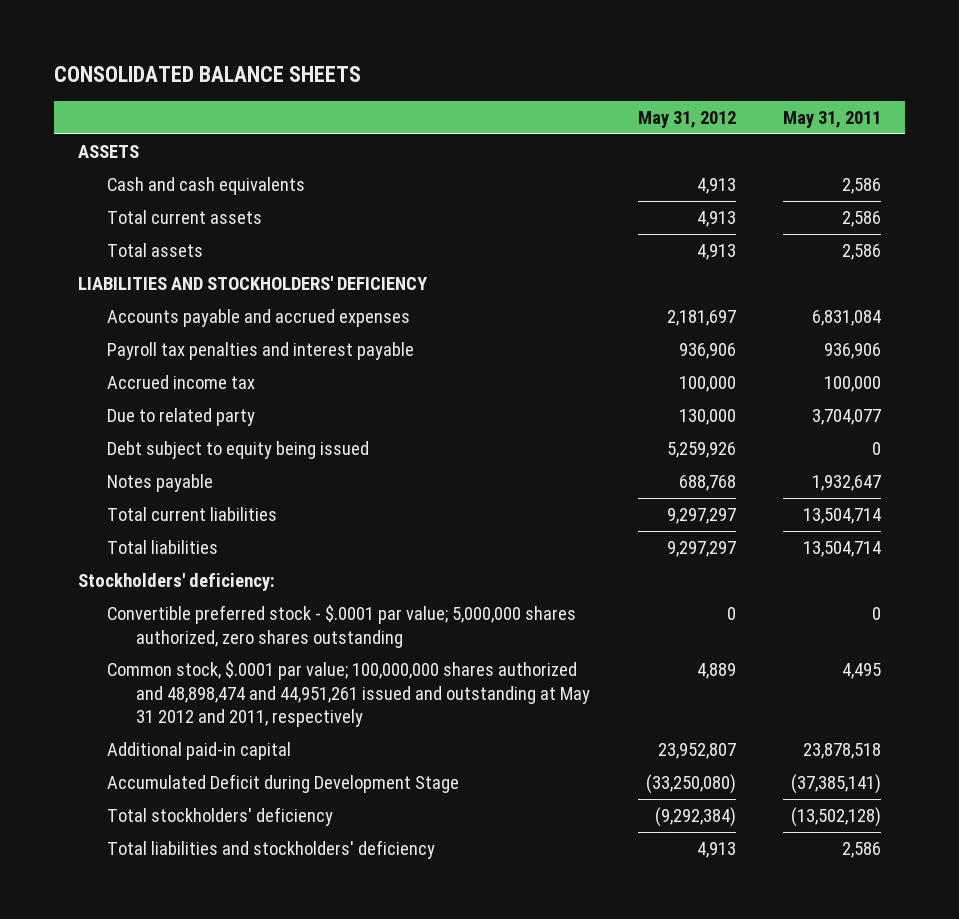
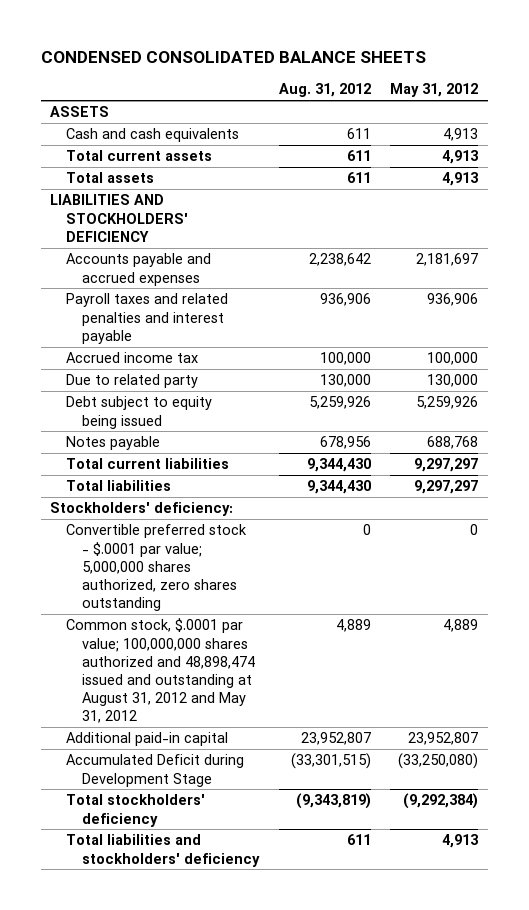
- CONSOLIDATED BALANCE SHEETS
+ CONDENSED CONSOLIDATED BALANCE SHEETS
- | May 31, 2012 | May 31, 2011
+ | Aug. 31, 2012 | May 31, 2012
- Payroll tax penalties and interest payable | 936,906 | 936,906
+ Payroll taxes and related penalties and interest payable | 936,906 | 936,906
- Common stock, $.0001 par value; 100,000,000 shares authorized and 48,898,474 and 44,951,261 issued and outstanding at May 31 2012 and 2011, respectively | 4,889 | 4,495
+ Common stock, $.0001 par value; 100,000,000 shares authorized and 48,898,474 issued and outstanding at August 31, 2012 and May 31, 2012 | 4,889 | 4,889

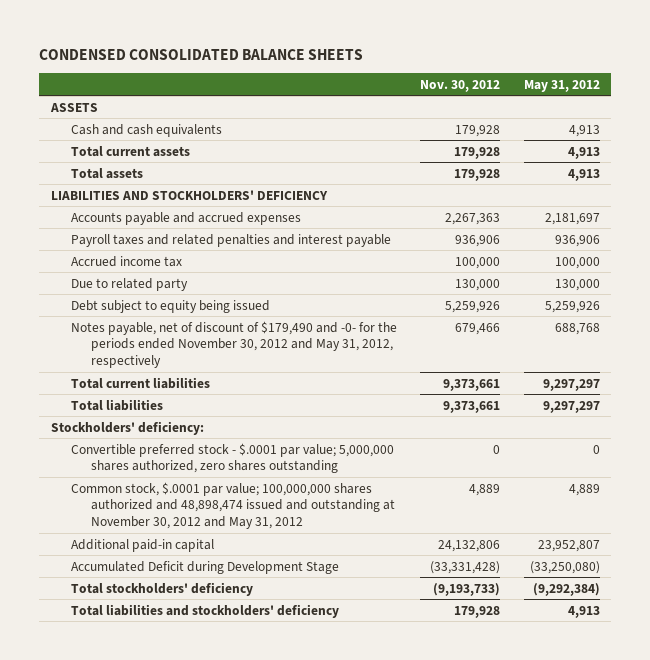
- | Aug. 31, 2012 | May 31, 2012
+ | Nov. 30, 2012 | May 31, 2012
- Notes payable | 678,956 | 688,768
+ Notes payable, net of discount of $179,490 and -0- for the periods ended November 30, 2012 and May 31, 2012, respectively | 679,466 | 688,768
- Common stock, $.0001 par value; 100,000,000 shares authorized and 48,898,474 issued and outstanding at August 31, 2012 and May 31, 2012 | 4,889 | 4,889
+ Common stock, $.0001 par value; 100,000,000 shares authorized and 48,898,474 issued and outstanding at November 30, 2012 and May 31, 2012 | 4,889 | 4,889

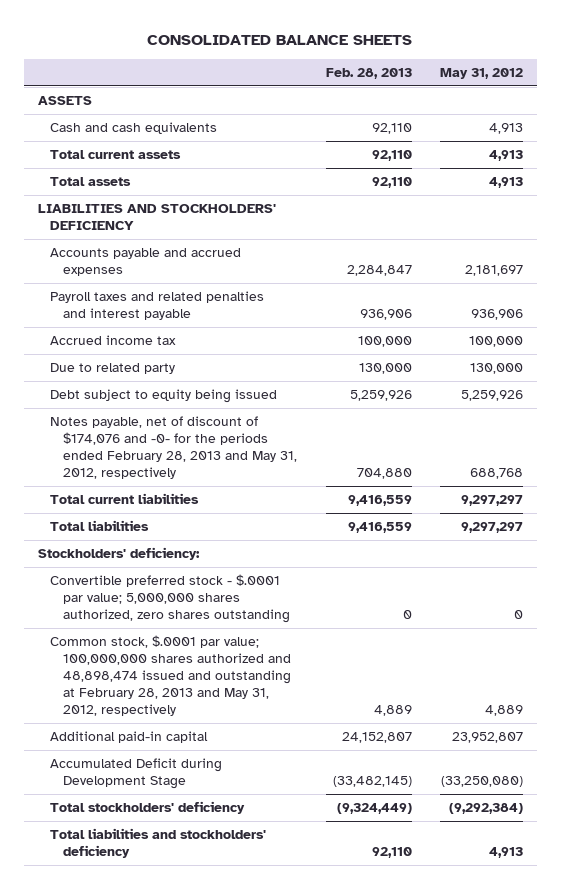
- CONDENSED CONSOLIDATED BALANCE SHEETS
+ CONSOLIDATED BALANCE SHEETS
- | Nov. 30, 2012 | May 31, 2012
+ | Feb. 28, 2013 | May 31, 2012
- Notes payable, net of discount of $179,490 and -0- for the periods ended November 30, 2012 and May 31, 2012, respectively | 679,466 | 688,768
+ Notes payable, net of discount of $174,076 and -0- for the periods ended February 28, 2013 and May 31, 2012, respectively | 704,880 | 688,768
- Common stock, $.0001 par value; 100,000,000 shares authorized and 48,898,474 issued and outstanding at November 30, 2012 and May 31, 2012 | 4,889 | 4,889
+ Common stock, $.0001 par value; 100,000,000 shares authorized and 48,898,474 issued and outstanding at February 28, 2013 and May 31, 2012, respectively | 4,889 | 4,889

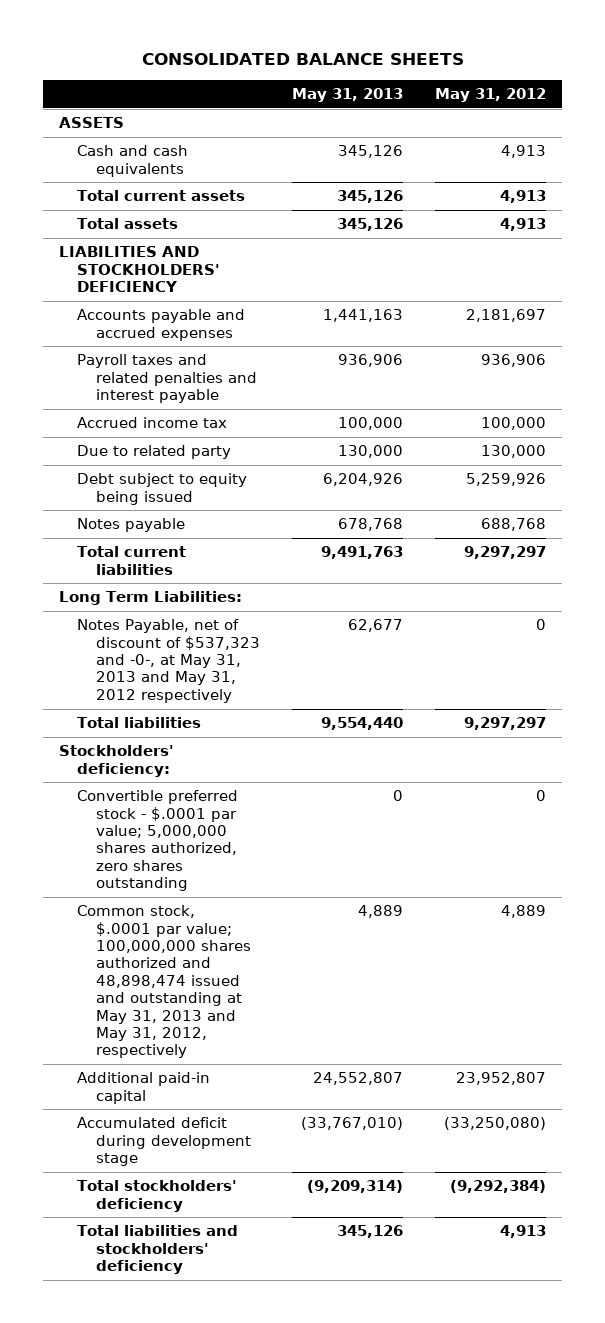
- | Feb. 28, 2013 | May 31, 2012
+ | May 31, 2013 | May 31, 2012
- Notes payable, net of discount of $174,076 and -0- for the periods ended February 28, 2013 and May 31, 2012, respectively | 704,880 | 688,768
+ Notes payable | 678,768 | 688,768
+ Long Term Liabilities:
+ Notes Payable, net of discount of $537,323 and -0-, at May 31, 2013 and May 31, 2012 respectively | 62,677 | 0
- Common stock, $.0001 par value; 100,000,000 shares authorized and 48,898,474 issued and outstanding at February 28, 2013 and May 31, 2012, respectively | 4,889 | 4,889
+ Common stock, $.0001 par value; 100,000,000 shares authorized and 48,898,474 issued and outstanding at May 31, 2013 and May 31, 2012, respectively | 4,889 | 4,889
- Accumulated Deficit during Development Stage | (33,482,145) | (33,250,080)
+ Accumulated deficit during development stage | (33,767,010) | (33,250,080)

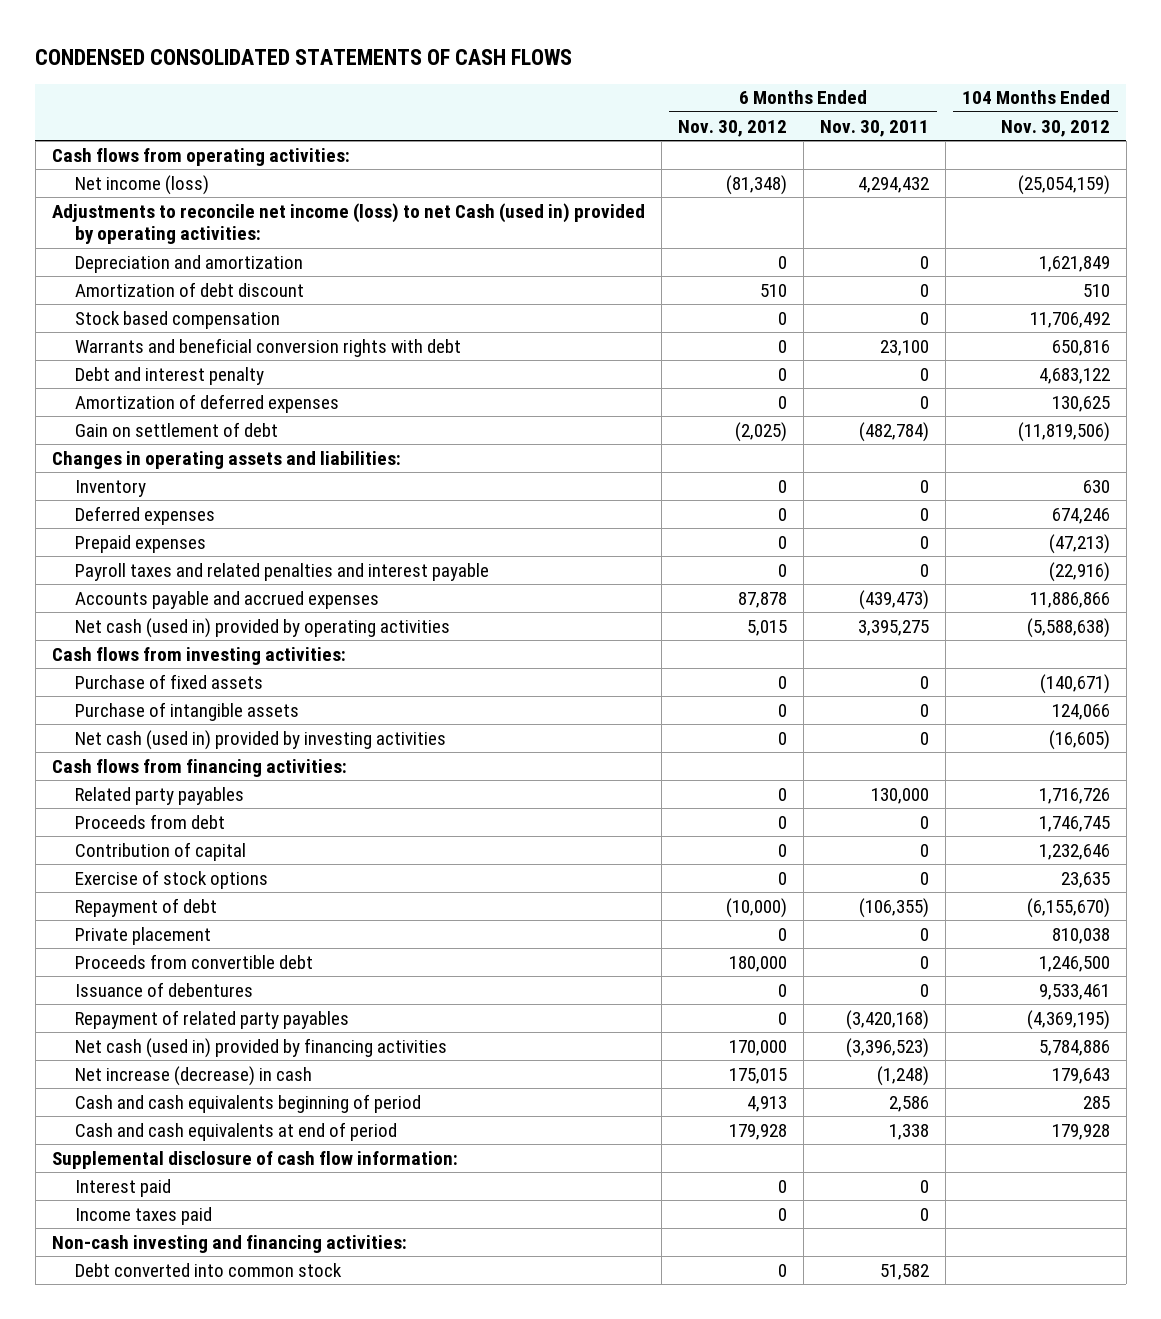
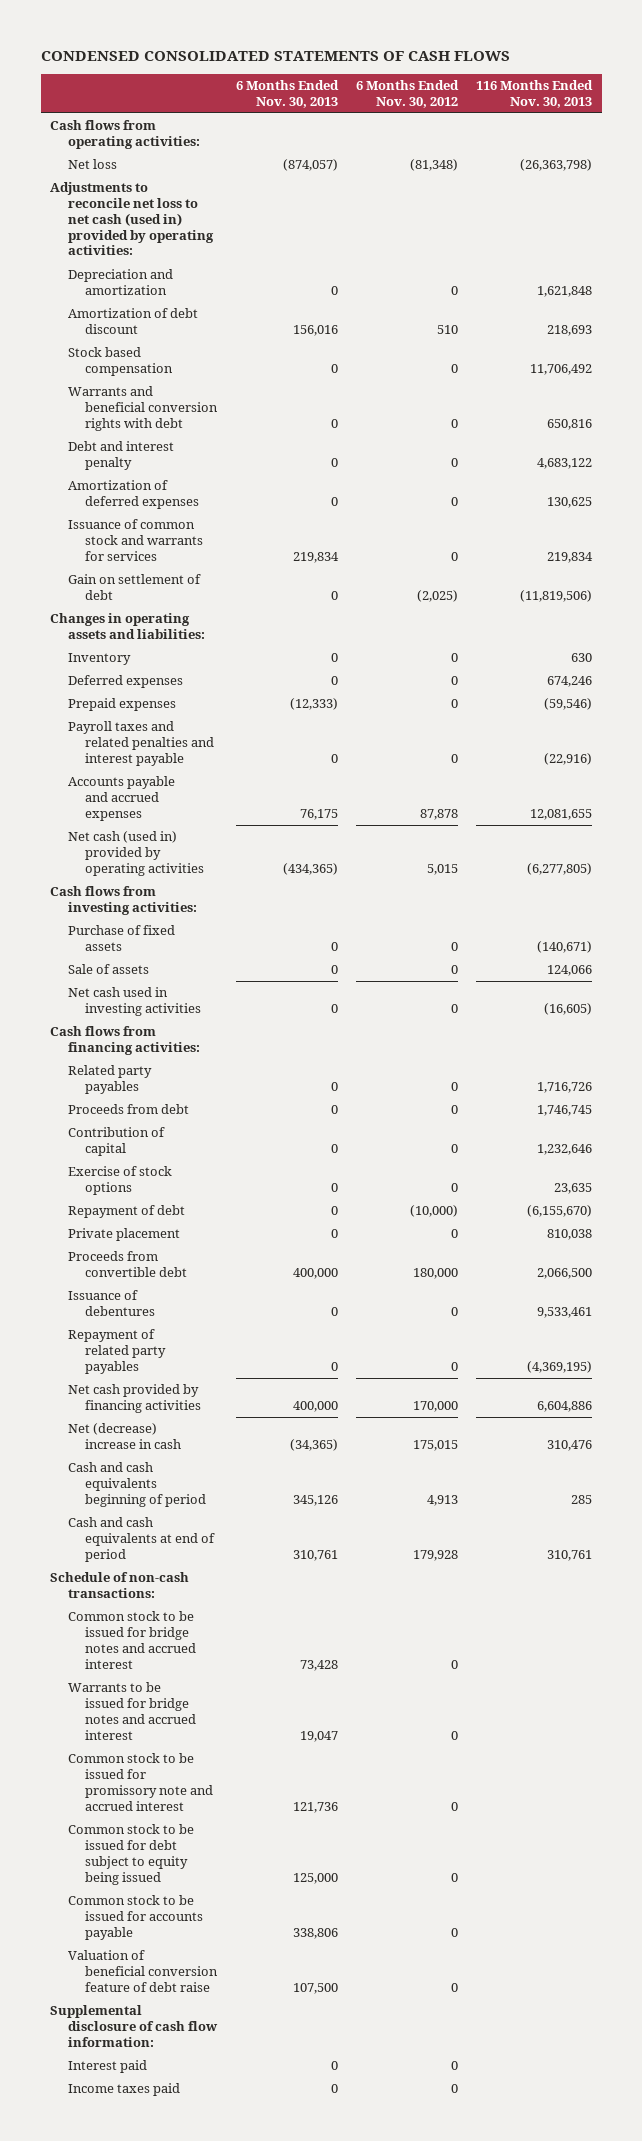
- | 6 Months Ended Nov. 30, 2012 | 6 Months Ended Nov. 30, 2011 | 104 Months Ended Nov. 30, 2012
+ | 6 Months Ended Nov. 30, 2013 | 6 Months Ended Nov. 30, 2012 | 116 Months Ended Nov. 30, 2013
- Net income (loss) | (81,348) | 4,294,432 | (25,054,159)
- Adjustments to reconcile net income (loss) to net Cash (used in) provided by operating activities:
+ Net loss | (874,057) | (81,348) | (26,363,798)
+ Adjustments to reconcile net loss to net cash (used in) provided by operating activities:
+ Issuance of common stock and warrants for services | 219,834 | 0 | 219,834
- Purchase of intangible assets | 0 | 0 | 124,066
- Net cash (used in) provided by investing activities | 0 | 0 | (16,605)
+ Sale of assets | 0 | 0 | 124,066
+ Net cash used in investing activities | 0 | 0 | (16,605)
- Net cash (used in) provided by financing activities | 170,000 | (3,396,523) | 5,784,886
- Net increase (decrease) in cash | 175,015 | (1,248) | 179,643
+ Net cash provided by financing activities | 400,000 | 170,000 | 6,604,886
+ Net (decrease) increase in cash | (34,365) | 175,015 | 310,476
+ Schedule of non-cash transactions:
+ Common stock to be issued for bridge notes and accrued interest | 73,428 | 0 |
+ Warrants to be issued for bridge notes and accrued interest | 19,047 | 0 |
+ Common stock to be issued for promissory note and accrued interest | 121,736 | 0 |
+ Common stock to be issued for debt subject to equity being issued | 125,000 | 0 |
+ Common stock to be issued for accounts payable | 338,806 | 0 |
+ Valuation of beneficial conversion feature of debt raise | 107,500 | 0 |
- Non-cash investing and financing activities:
- Debt converted into common stock | 0 | 51,582 |

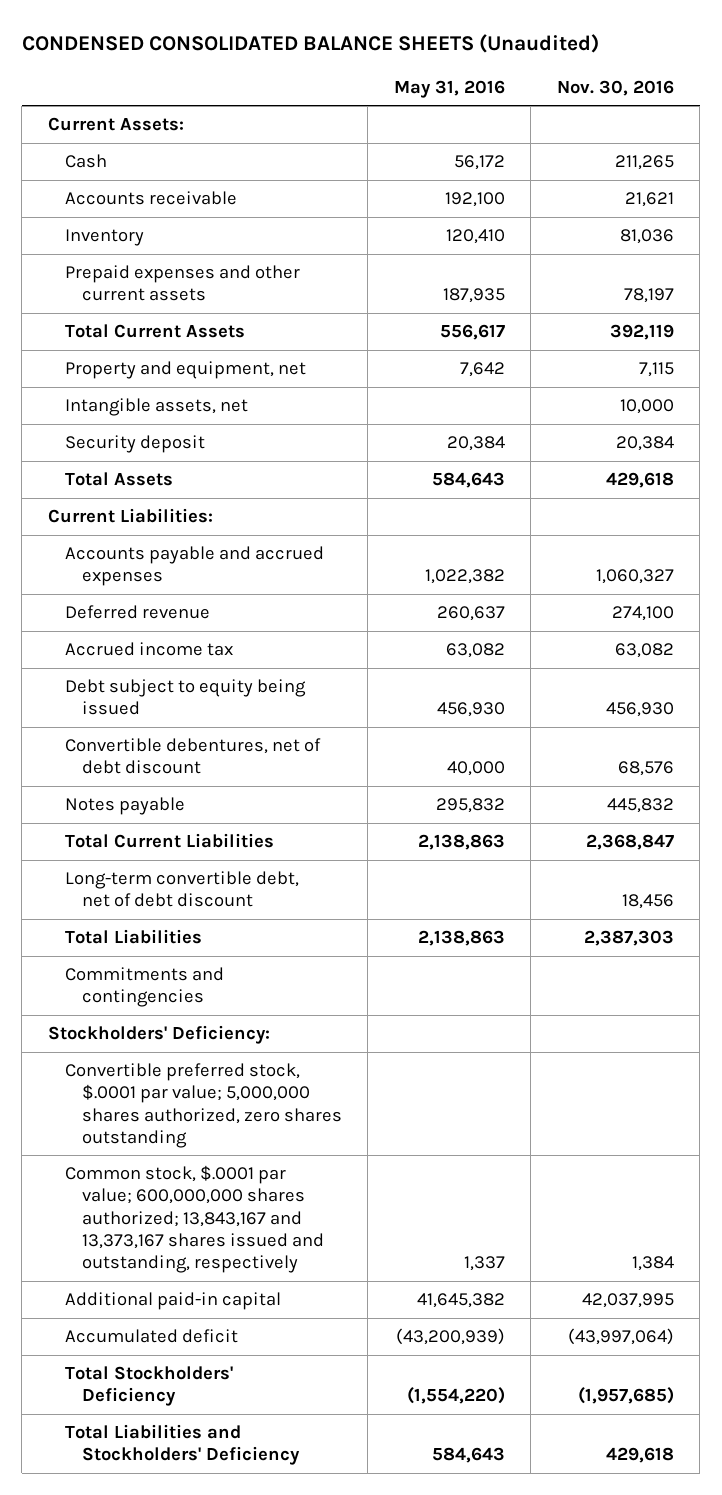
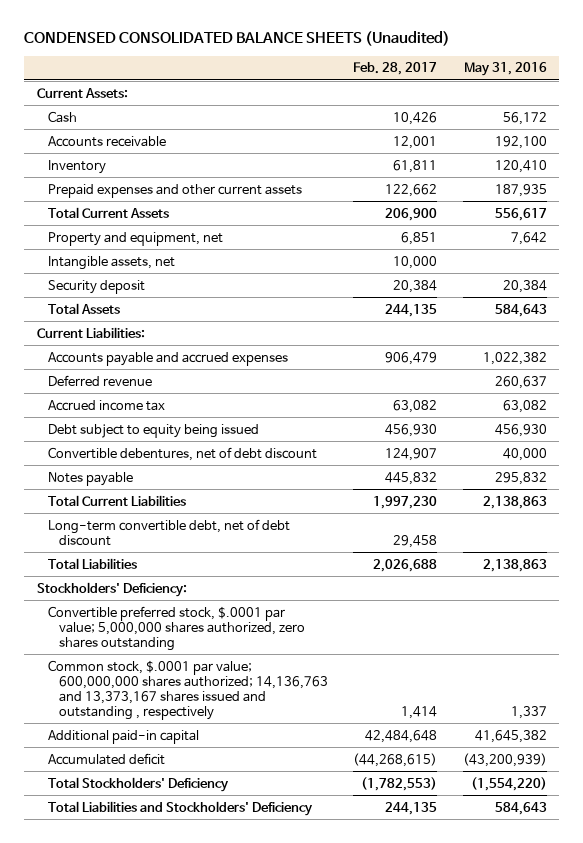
- | May 31, 2016 | Nov. 30, 2016
+ | Feb. 28, 2017 | May 31, 2016
- Commitments and contingencies
- Common stock, $.0001 par value; 600,000,000 shares authorized; 13,843,167 and 13,373,167 shares issued and outstanding, respectively | 1,337 | 1,384
+ Common stock, $.0001 par value; 600,000,000 shares authorized; 14,136,763 and 13,373,167 shares issued and outstanding , respectively | 1,414 | 1,337

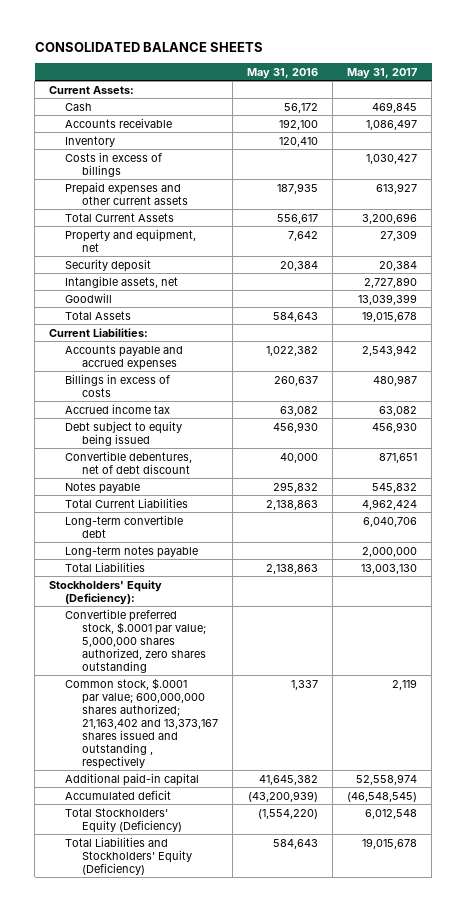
- CONDENSED CONSOLIDATED BALANCE SHEETS (Unaudited)
+ CONSOLIDATED BALANCE SHEETS
- | Feb. 28, 2017 | May 31, 2016
+ | May 31, 2016 | May 31, 2017
+ Costs in excess of billings | | 1,030,427
moved down: Intangible assets, net | | 2,727,890
+ Goodwill | | 13,039,399
- Deferred revenue | | 260,637
+ Billings in excess of costs | 260,637 | 480,987
- Long-term convertible debt, net of debt discount | 29,458 |
+ Long-term convertible debt | | 6,040,706
+ Long-term notes payable | | 2,000,000
- Stockholders' Deficiency:
+ Stockholders' Equity (Deficiency):
- Common stock, $.0001 par value; 600,000,000 shares authorized; 14,136,763 and 13,373,167 shares issued and outstanding , respectively | 1,414 | 1,337
+ Common stock, $.0001 par value; 600,000,000 shares authorized; 21,163,402 and 13,373,167 shares issued and outstanding , respectively | 1,337 | 2,119
- Total Stockholders' Deficiency | (1,782,553) | (1,554,220)
- Total Liabilities and Stockholders' Deficiency | 244,135 | 584,643
+ Total Stockholders' Equity (Deficiency) | (1,554,220) | 6,012,548
+ Total Liabilities and Stockholders' Equity (Deficiency) | 584,643 | 19,015,678

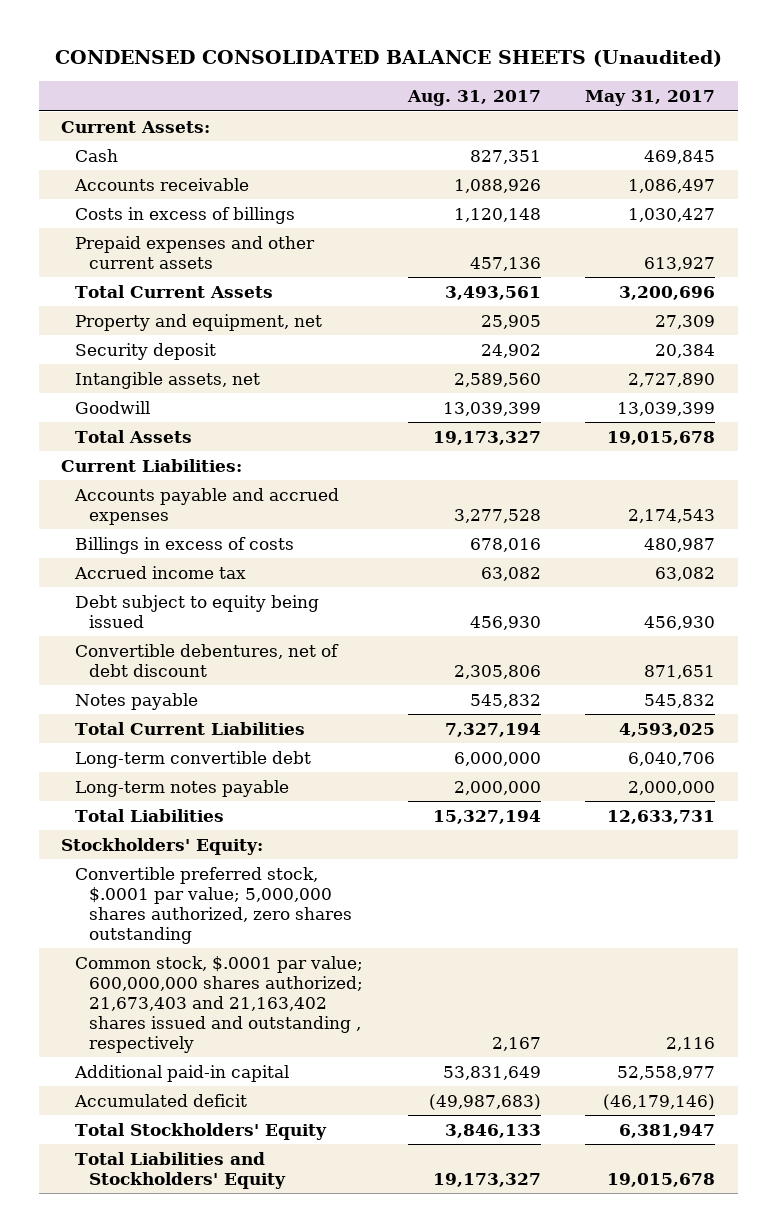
- CONSOLIDATED BALANCE SHEETS
+ CONDENSED CONSOLIDATED BALANCE SHEETS (Unaudited)
- | May 31, 2016 | May 31, 2017
+ | Aug. 31, 2017 | May 31, 2017
- Inventory | 120,410 |
- Accounts payable and accrued expenses | 1,022,382 | 2,543,942
+ Accounts payable and accrued expenses | 3,277,528 | 2,174,543
- Total Current Liabilities | 2,138,863 | 4,962,424
+ Total Current Liabilities | 7,327,194 | 4,593,025
- Total Liabilities | 2,138,863 | 13,003,130
- Stockholders' Equity (Deficiency):
+ Total Liabilities | 15,327,194 | 12,633,731
+ Stockholders' Equity:
- Common stock, $.0001 par value; 600,000,000 shares authorized; 21,163,402 and 13,373,167 shares issued and outstanding , respectively | 1,337 | 2,119
- Additional paid-in capital | 41,645,382 | 52,558,974
- Accumulated deficit | (43,200,939) | (46,548,545)
- Total Stockholders' Equity (Deficiency) | (1,554,220) | 6,012,548
- Total Liabilities and Stockholders' Equity (Deficiency) | 584,643 | 19,015,678
+ Common stock, $.0001 par value; 600,000,000 shares authorized; 21,673,403 and 21,163,402 shares issued and outstanding , respectively | 2,167 | 2,116
+ Additional paid-in capital | 53,831,649 | 52,558,977
+ Accumulated deficit | (49,987,683) | (46,179,146)
+ Total Stockholders' Equity | 3,846,133 | 6,381,947
+ Total Liabilities and Stockholders' Equity | 19,173,327 | 19,015,678

